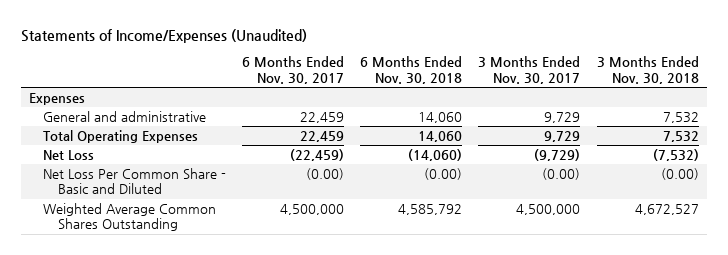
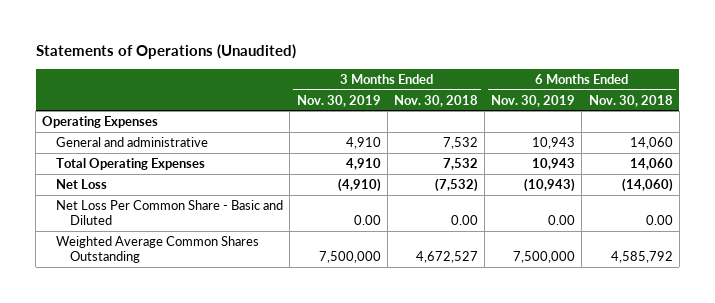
- Statements of Income/Expenses (Unaudited)
+ Statements of Operations (Unaudited)
- | 6 Months Ended Nov. 30, 2017 | 6 Months Ended Nov. 30, 2018 | 3 Months Ended Nov. 30, 2017 | 3 Months Ended Nov. 30, 2018
+ | 3 Months Ended Nov. 30, 2019 | 3 Months Ended Nov. 30, 2018 | 6 Months Ended Nov. 30, 2019 | 6 Months Ended Nov. 30, 2018
- Expenses
+ Operating Expenses
- Net Loss Per Common Share - Basic and Diluted | (0.00) | (0.00) | (0.00) | (0.00)
+ Net Loss Per Common Share - Basic and Diluted | 0.00 | 0.00 | 0.00 | 0.00

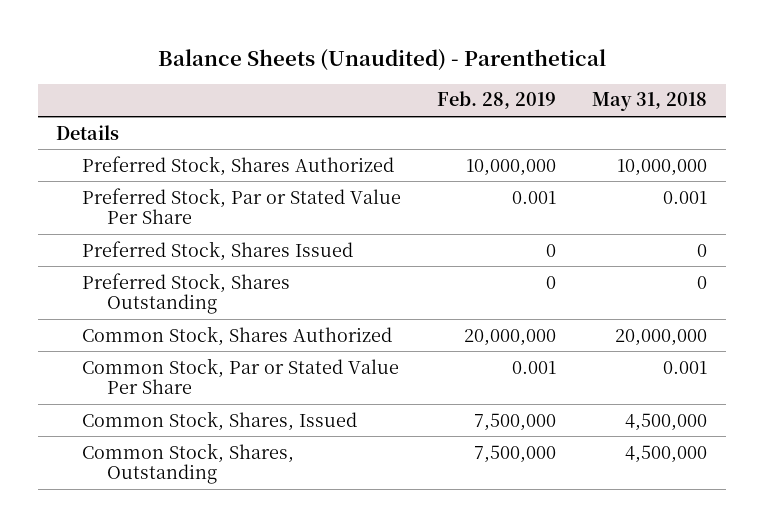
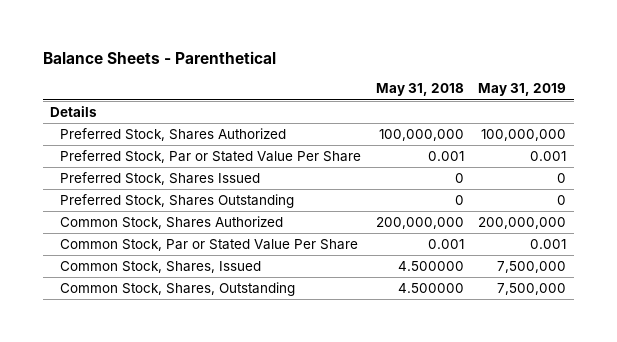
- Balance Sheets (Unaudited) - Parenthetical
+ Balance Sheets - Parenthetical
- | Feb. 28, 2019 | May 31, 2018
+ | May 31, 2018 | May 31, 2019
- Preferred Stock, Shares Authorized | 10,000,000 | 10,000,000
+ Preferred Stock, Shares Authorized | 100,000,000 | 100,000,000
- Common Stock, Shares Authorized | 20,000,000 | 20,000,000
+ Common Stock, Shares Authorized | 200,000,000 | 200,000,000
- Common Stock, Shares, Issued | 7,500,000 | 4,500,000
- Common Stock, Shares, Outstanding | 7,500,000 | 4,500,000
+ Common Stock, Shares, Issued | 4.500000 | 7,500,000
+ Common Stock, Shares, Outstanding | 4.500000 | 7,500,000

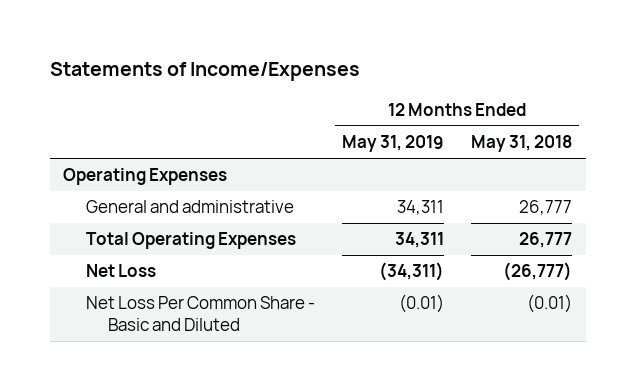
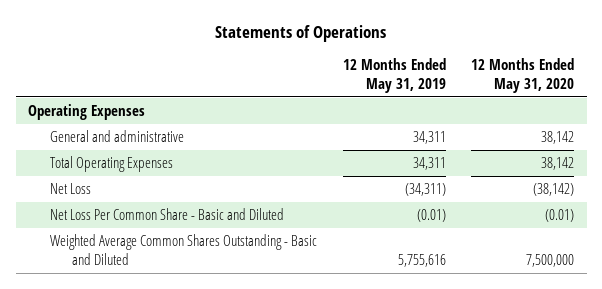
- Statements of Income/Expenses
+ Statements of Operations
- | 12 Months Ended May 31, 2019 | 12 Months Ended May 31, 2018
+ | 12 Months Ended May 31, 2019 | 12 Months Ended May 31, 2020
+ Weighted Average Common Shares Outstanding - Basic and Diluted | 5,755,616 | 7,500,000

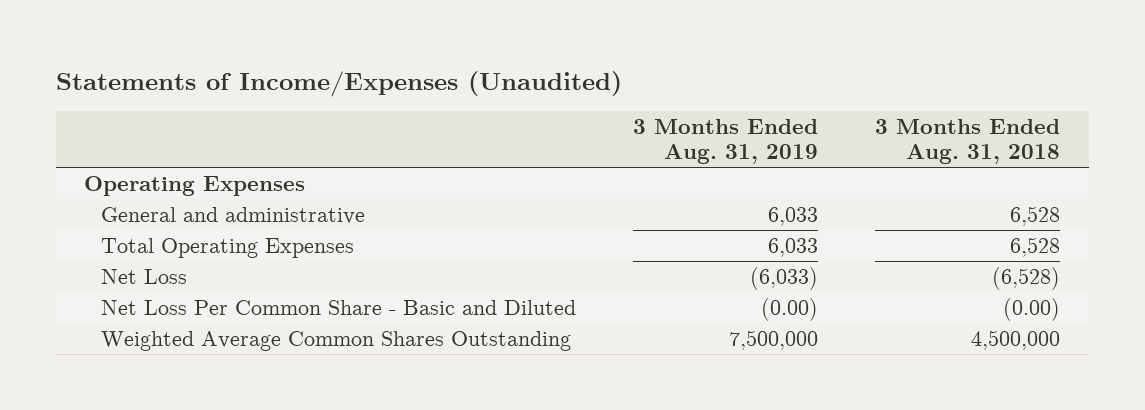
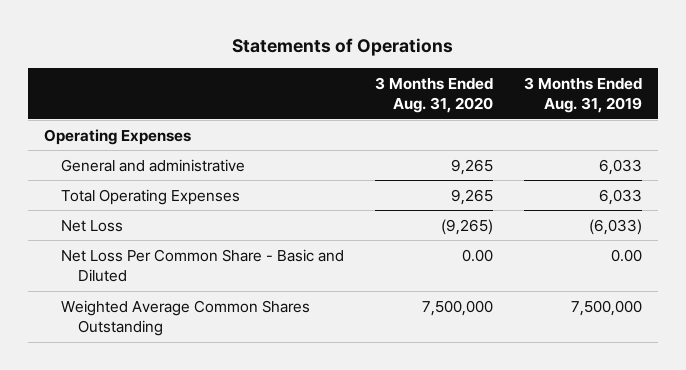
- Statements of Income/Expenses (Unaudited)
+ Statements of Operations
- | 3 Months Ended Aug. 31, 2019 | 3 Months Ended Aug. 31, 2018
+ | 3 Months Ended Aug. 31, 2020 | 3 Months Ended Aug. 31, 2019
- Net Loss Per Common Share - Basic and Diluted | (0.00) | (0.00)
+ Net Loss Per Common Share - Basic and Diluted | 0.00 | 0.00

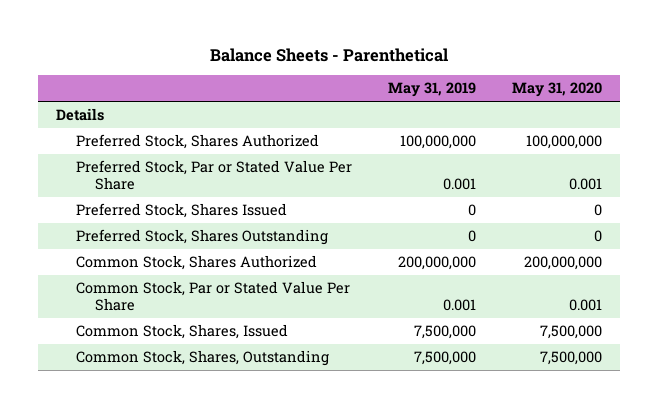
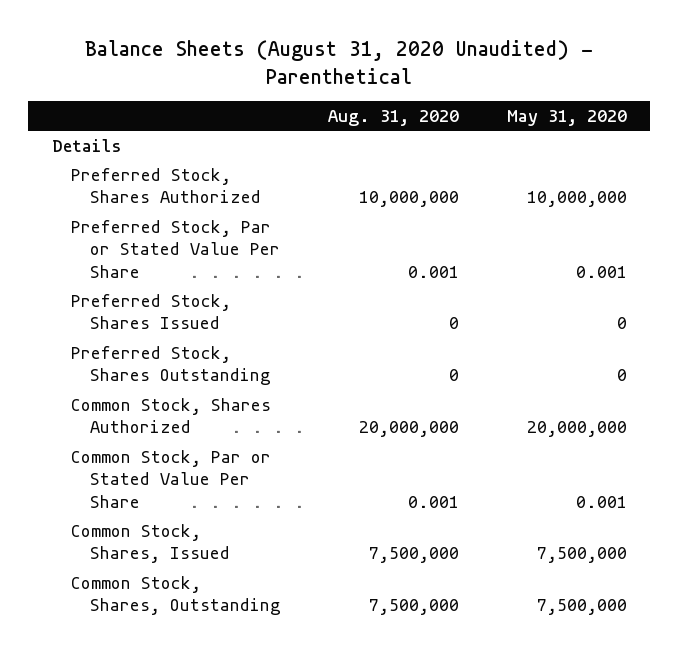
- Balance Sheets - Parenthetical
+ Balance Sheets (August 31, 2020 Unaudited) - Parenthetical
- | May 31, 2019 | May 31, 2020
+ | Aug. 31, 2020 | May 31, 2020
- Preferred Stock, Shares Authorized | 100,000,000 | 100,000,000
+ Preferred Stock, Shares Authorized | 10,000,000 | 10,000,000
- Common Stock, Shares Authorized | 200,000,000 | 200,000,000
+ Common Stock, Shares Authorized | 20,000,000 | 20,000,000

